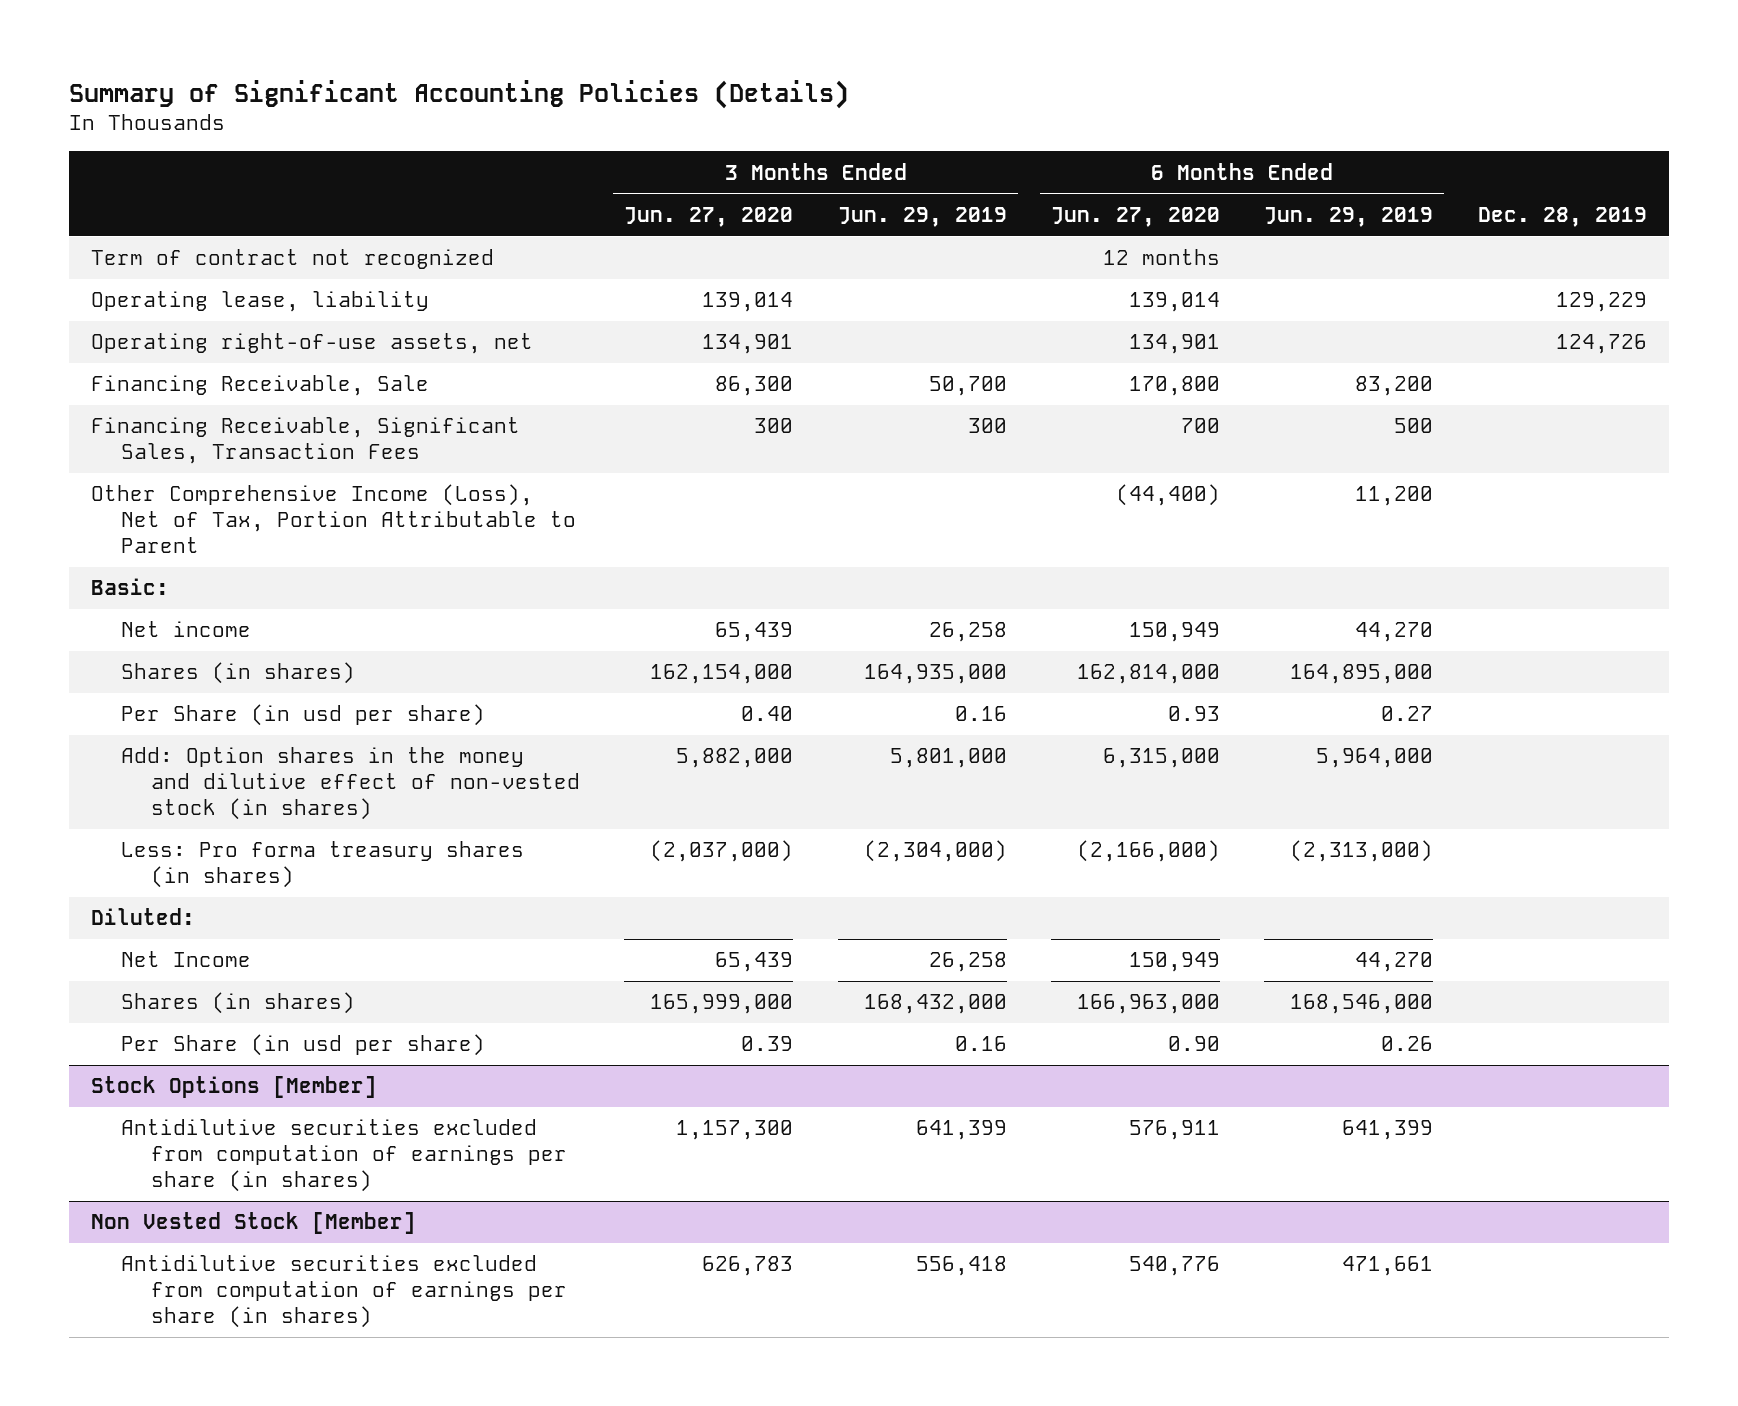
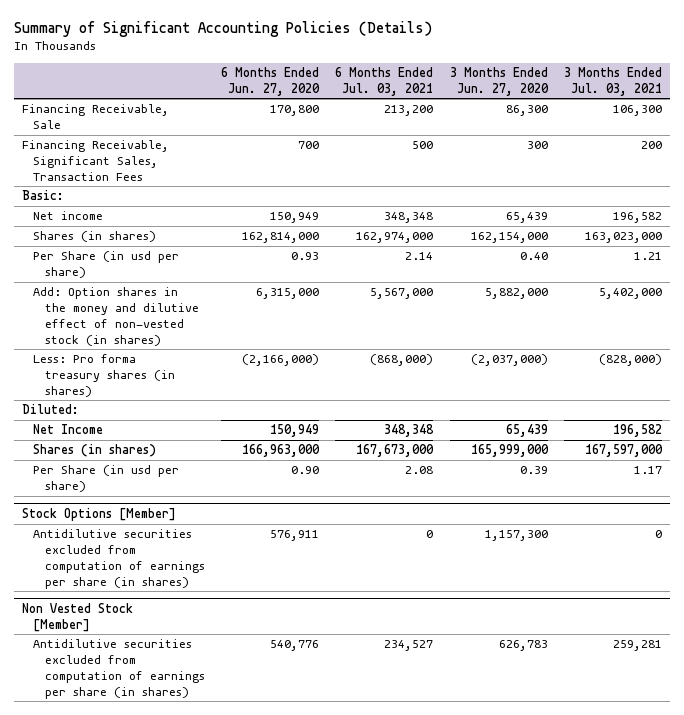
- | 3 Months Ended Jun. 27, 2020 | 3 Months Ended Jun. 29, 2019 | 6 Months Ended Jun. 27, 2020 | 6 Months Ended Jun. 29, 2019 | Dec. 28, 2019
+ | 6 Months Ended Jun. 27, 2020 | 6 Months Ended Jul. 03, 2021 | 3 Months Ended Jun. 27, 2020 | 3 Months Ended Jul. 03, 2021
- Term of contract not recognized | | | 12 months | |
- Operating lease, liability | 139,014 | | 139,014 | | 129,229
- Operating right-of-use assets, net | 134,901 | | 134,901 | | 124,726
- Other Comprehensive Income (Loss), Net of Tax, Portion Attributable to Parent | | | (44,400) | 11,200 |

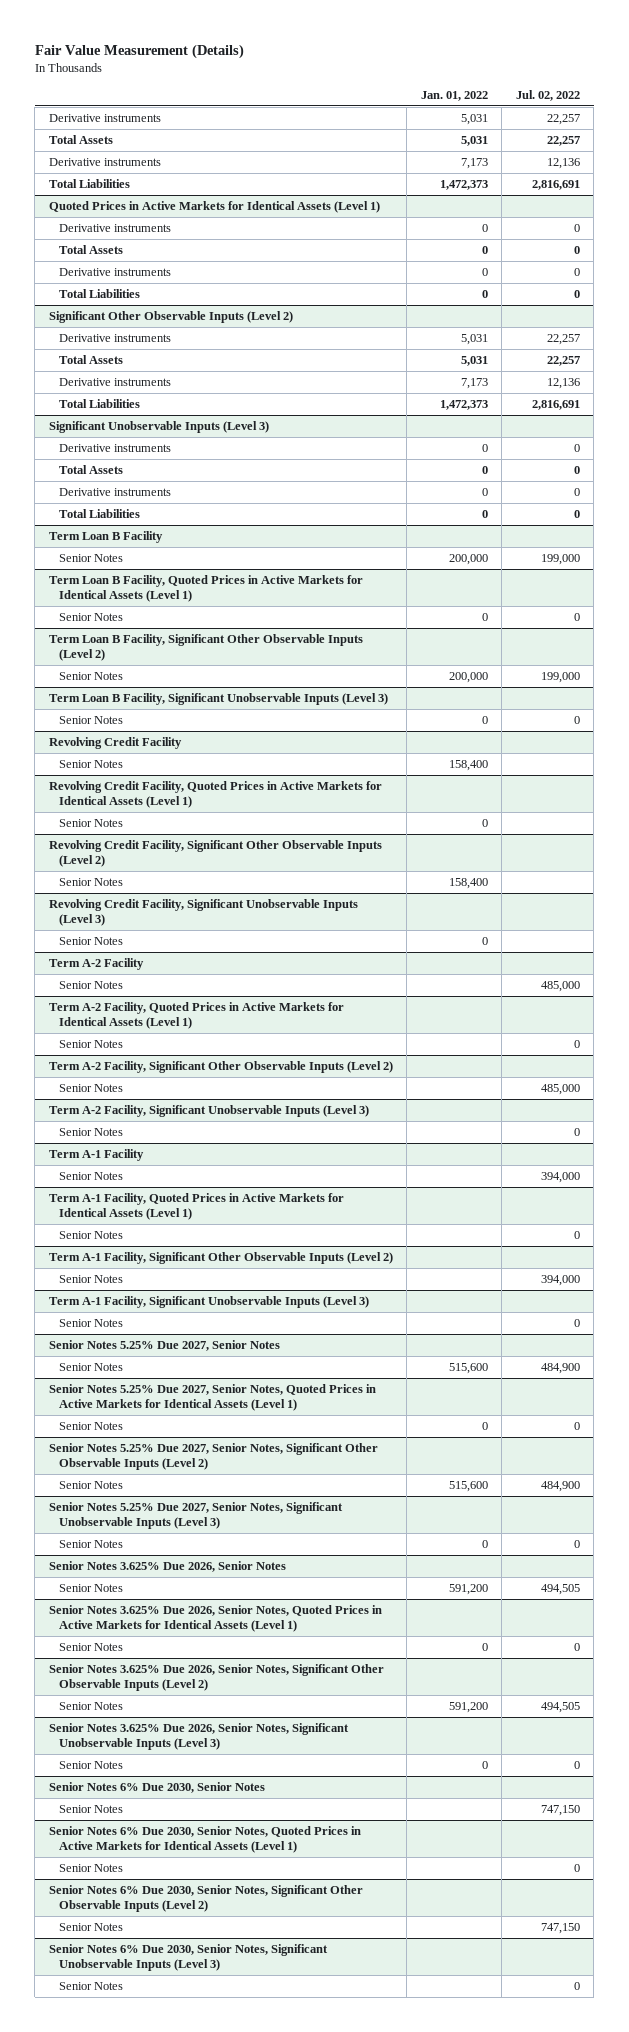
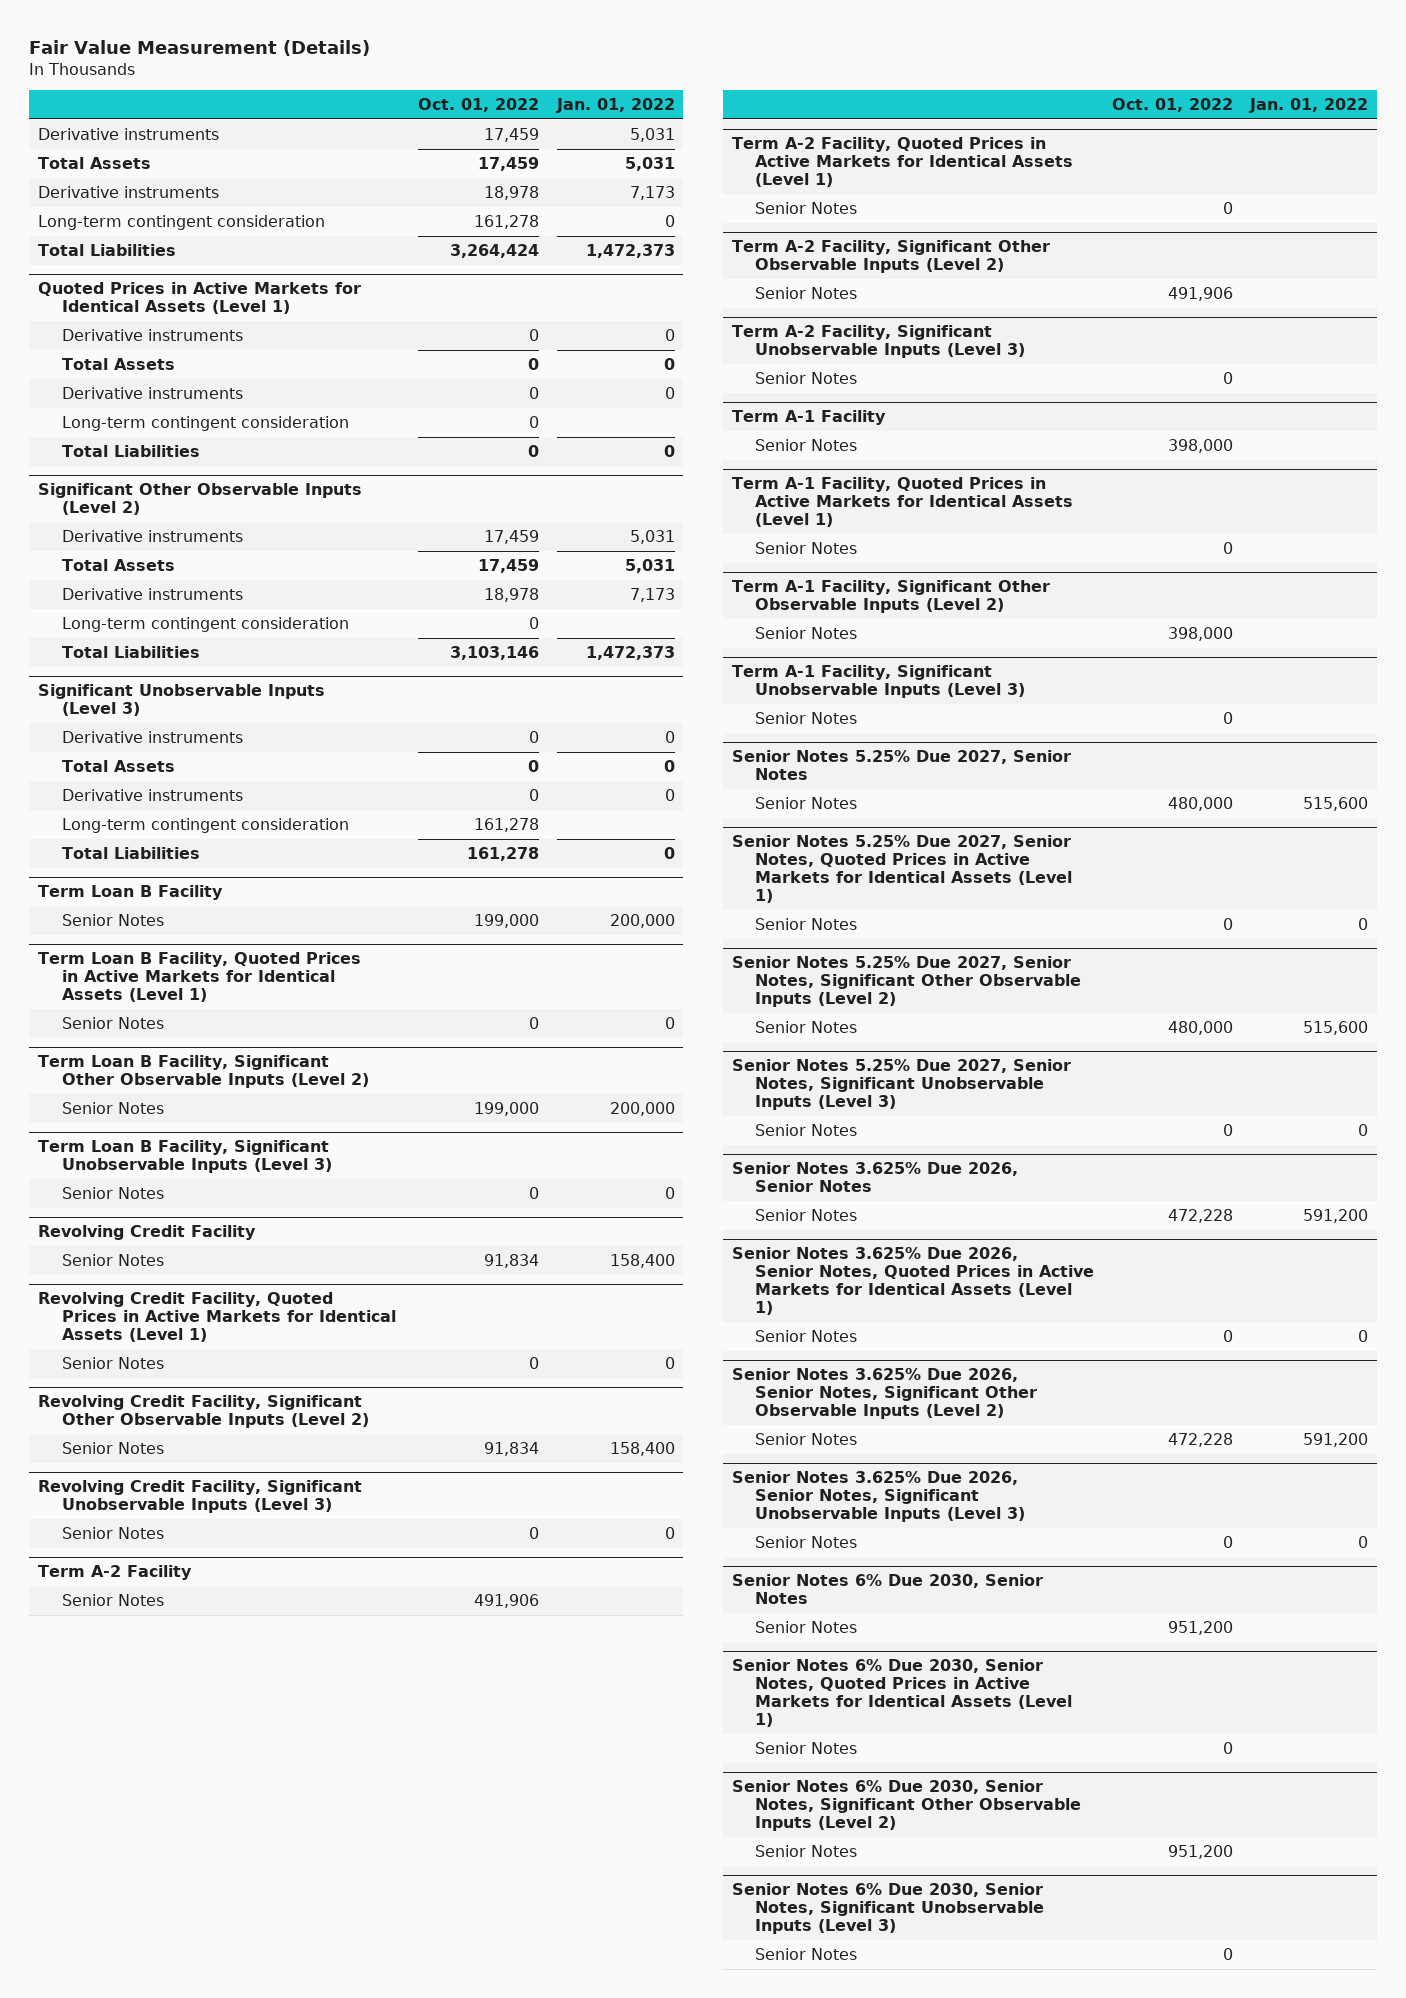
- | Jan. 01, 2022 | Jul. 02, 2022
+ | Oct. 01, 2022 | Jan. 01, 2022
+ Long-term contingent consideration | 161,278 | 0
@ Quoted Prices in Active Markets for Identical Assets (Level 1)
+ Long-term contingent consideration | 0 |
@ Significant Other Observable Inputs (Level 2)
+ Long-term contingent consideration | 0 |
@ Significant Unobservable Inputs (Level 3)
+ Long-term contingent consideration | 161,278 |

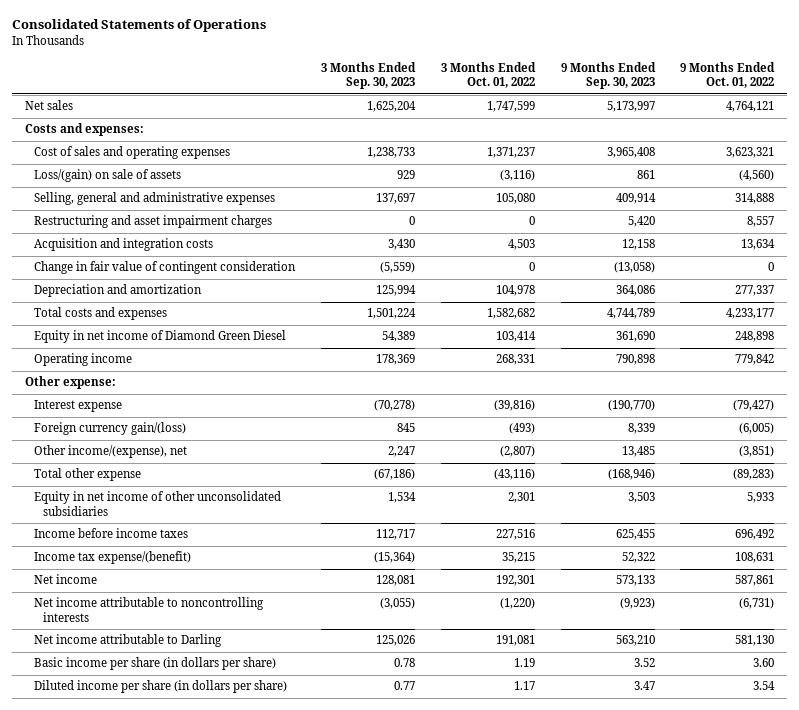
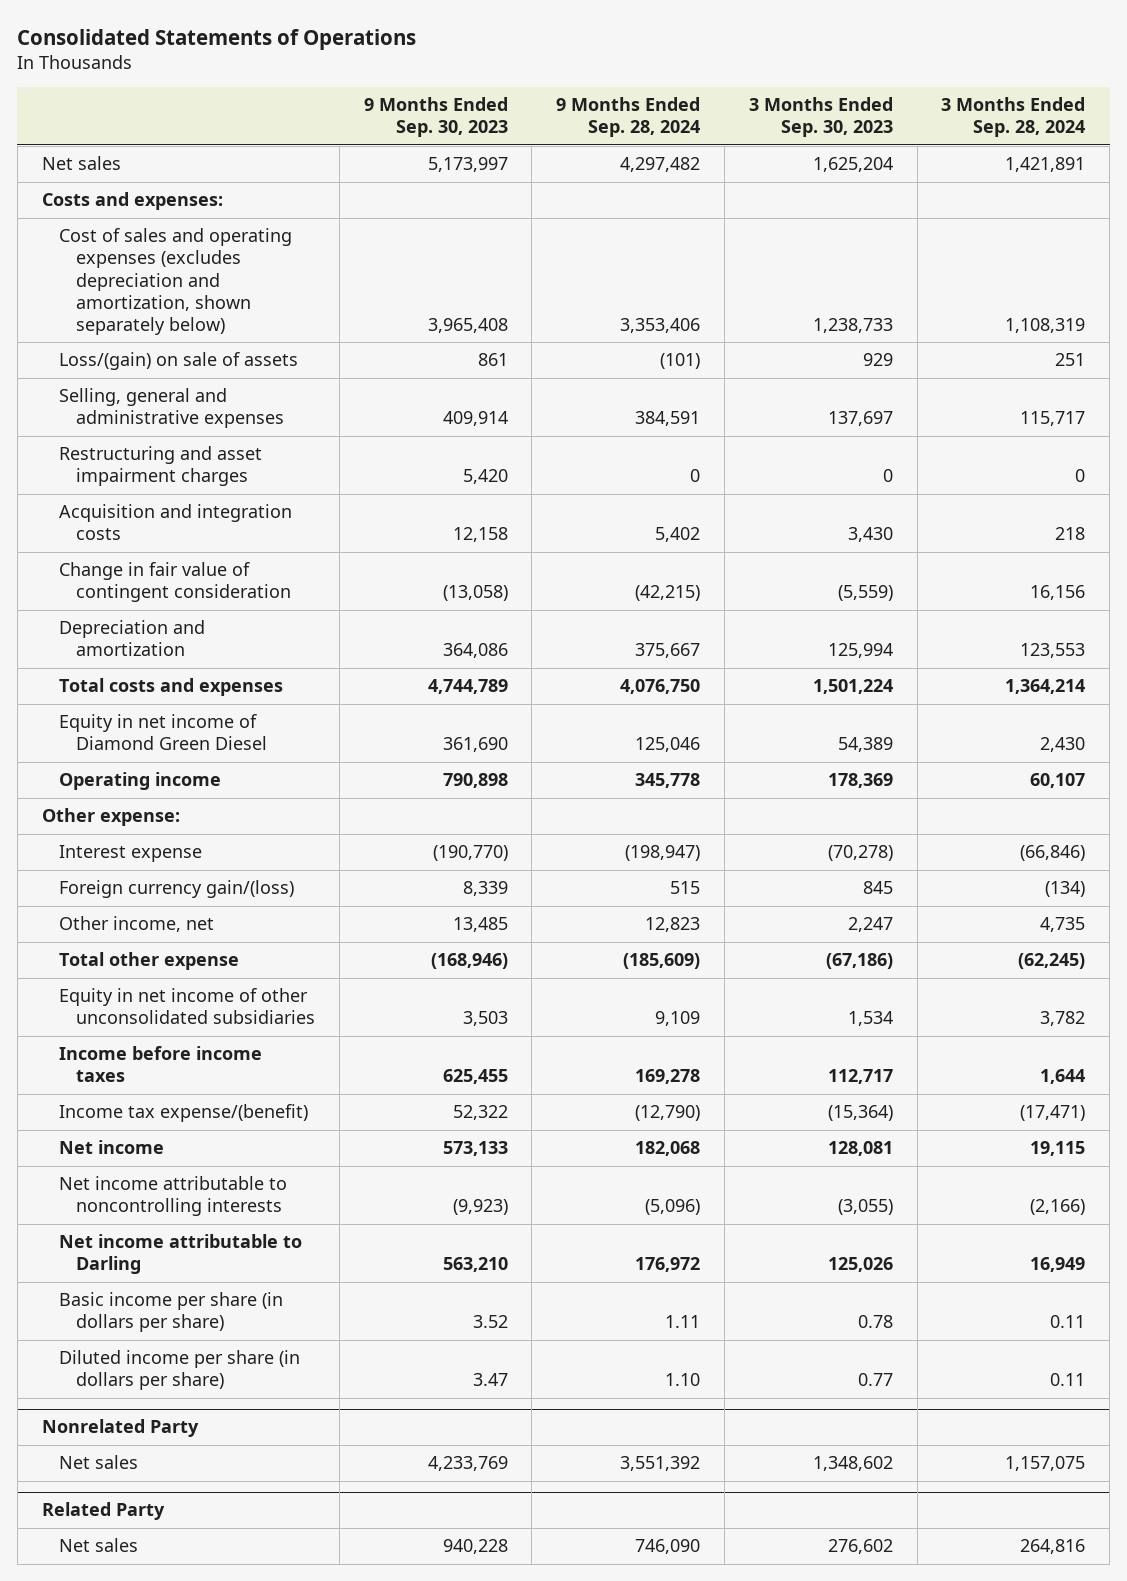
- | 3 Months Ended Sep. 30, 2023 | 3 Months Ended Oct. 01, 2022 | 9 Months Ended Sep. 30, 2023 | 9 Months Ended Oct. 01, 2022
+ | 9 Months Ended Sep. 30, 2023 | 9 Months Ended Sep. 28, 2024 | 3 Months Ended Sep. 30, 2023 | 3 Months Ended Sep. 28, 2024
- Cost of sales and operating expenses | 1,238,733 | 1,371,237 | 3,965,408 | 3,623,321
+ Cost of sales and operating expenses (excludes depreciation and amortization, shown separately below) | 3,965,408 | 3,353,406 | 1,238,733 | 1,108,319
- Other income/(expense), net | 2,247 | (2,807) | 13,485 | (3,851)
+ Other income, net | 13,485 | 12,823 | 2,247 | 4,735
+ Nonrelated Party
+ Net sales | 4,233,769 | 3,551,392 | 1,348,602 | 1,157,075
+ Related Party
+ Net sales | 940,228 | 746,090 | 276,602 | 264,816

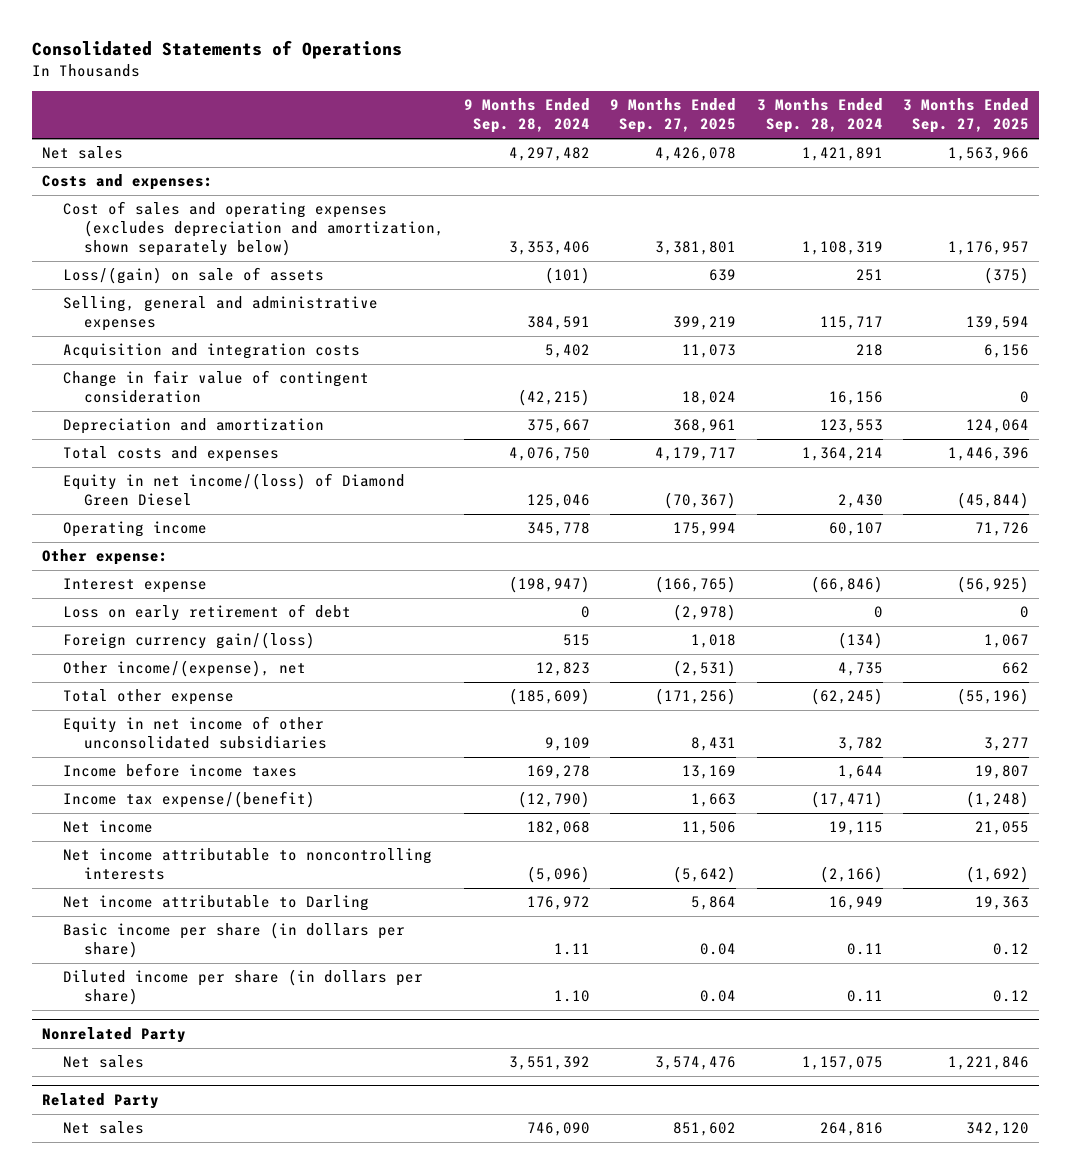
- | 9 Months Ended Sep. 30, 2023 | 9 Months Ended Sep. 28, 2024 | 3 Months Ended Sep. 30, 2023 | 3 Months Ended Sep. 28, 2024
+ | 9 Months Ended Sep. 28, 2024 | 9 Months Ended Sep. 27, 2025 | 3 Months Ended Sep. 28, 2024 | 3 Months Ended Sep. 27, 2025
- Restructuring and asset impairment charges | 5,420 | 0 | 0 | 0
- Equity in net income of Diamond Green Diesel | 361,690 | 125,046 | 54,389 | 2,430
+ Equity in net income/(loss) of Diamond Green Diesel | 125,046 | (70,367) | 2,430 | (45,844)
+ Loss on early retirement of debt | 0 | (2,978) | 0 | 0
- Other income, net | 13,485 | 12,823 | 2,247 | 4,735
+ Other income/(expense), net | 12,823 | (2,531) | 4,735 | 662

